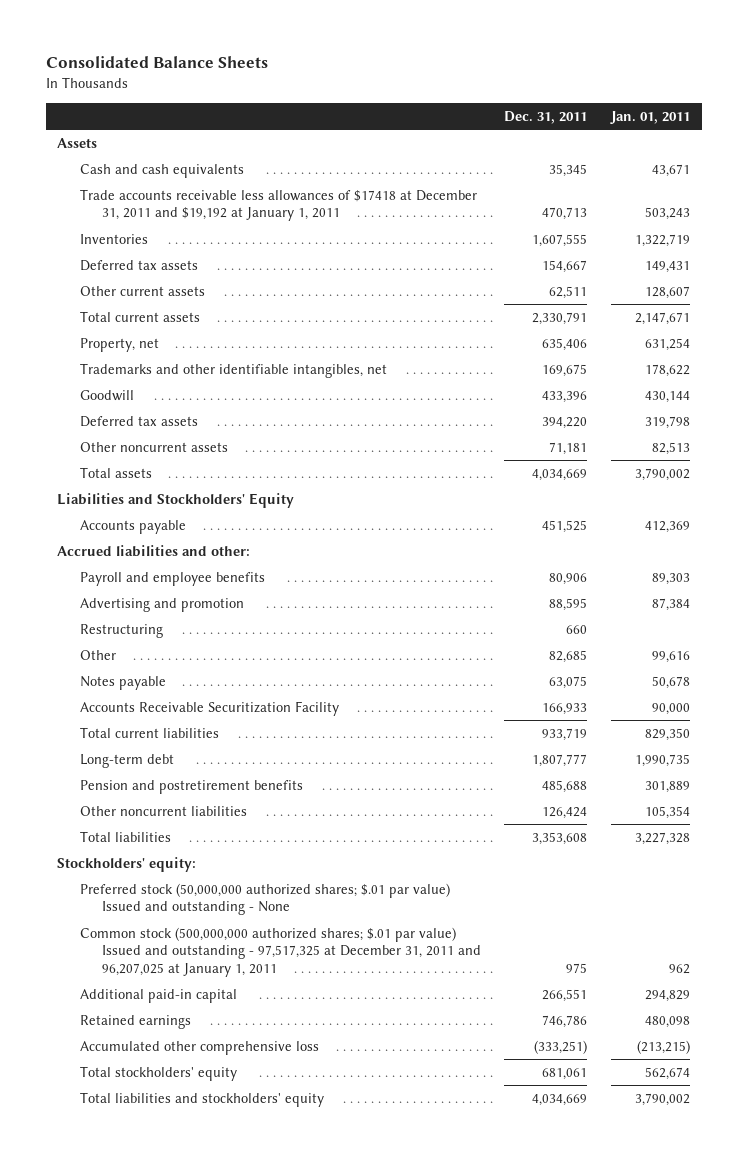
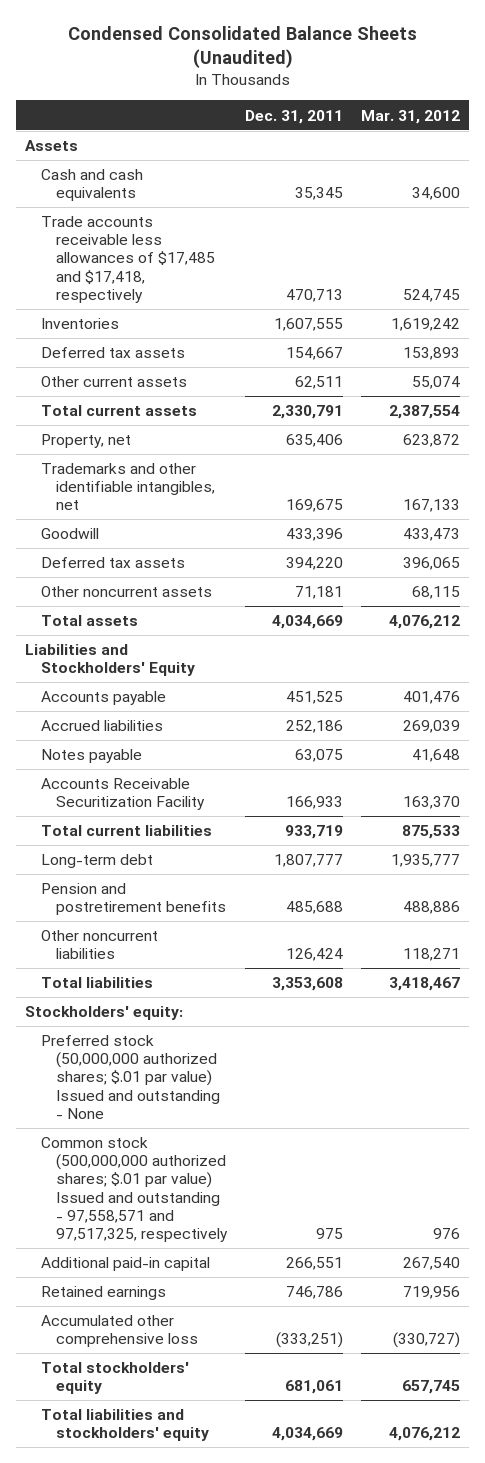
- Consolidated Balance Sheets
+ Condensed Consolidated Balance Sheets (Unaudited)
- | Dec. 31, 2011 | Jan. 01, 2011
+ | Dec. 31, 2011 | Mar. 31, 2012
- Trade accounts receivable less allowances of $17418 at December 31, 2011 and $19,192 at January 1, 2011 | 470,713 | 503,243
+ Trade accounts receivable less allowances of $17,485 and $17,418, respectively | 470,713 | 524,745
- Accrued liabilities and other:
- Payroll and employee benefits | 80,906 | 89,303
- Advertising and promotion | 88,595 | 87,384
- Restructuring | 660 |
- Other | 82,685 | 99,616
+ Accrued liabilities | 252,186 | 269,039
- Common stock (500,000,000 authorized shares; $.01 par value) Issued and outstanding - 97,517,325 at December 31, 2011 and 96,207,025 at January 1, 2011 | 975 | 962
+ Common stock (500,000,000 authorized shares; $.01 par value) Issued and outstanding - 97,558,571 and 97,517,325, respectively | 975 | 976

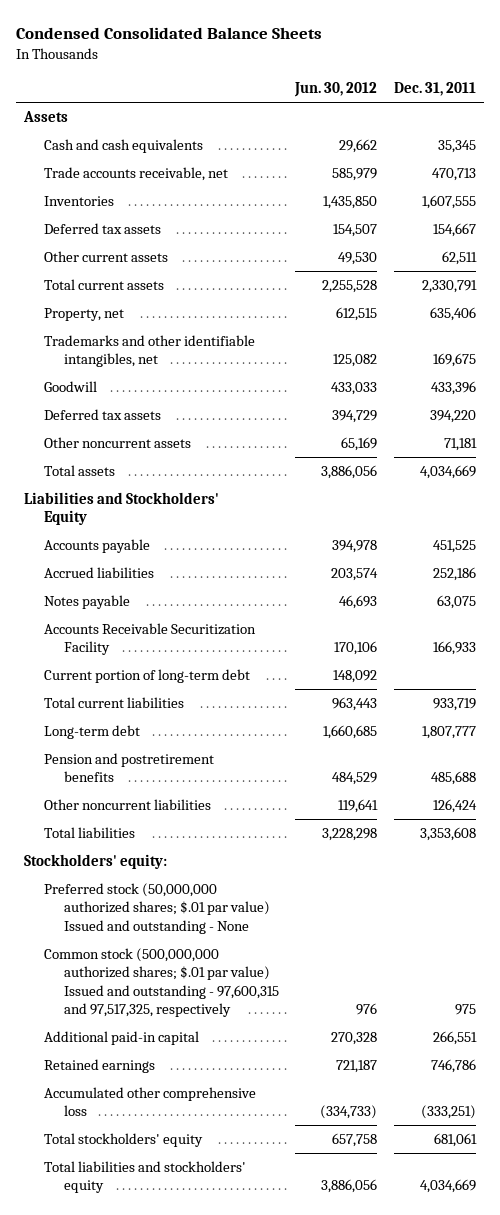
- Condensed Consolidated Balance Sheets (Unaudited)
+ Condensed Consolidated Balance Sheets
- | Dec. 31, 2011 | Mar. 31, 2012
+ | Jun. 30, 2012 | Dec. 31, 2011
- Trade accounts receivable less allowances of $17,485 and $17,418, respectively | 470,713 | 524,745
+ Trade accounts receivable, net | 585,979 | 470,713
+ Current portion of long-term debt | 148,092 |
- Common stock (500,000,000 authorized shares; $.01 par value) Issued and outstanding - 97,558,571 and 97,517,325, respectively | 975 | 976
+ Common stock (500,000,000 authorized shares; $.01 par value) Issued and outstanding - 97,600,315 and 97,517,325, respectively | 976 | 975

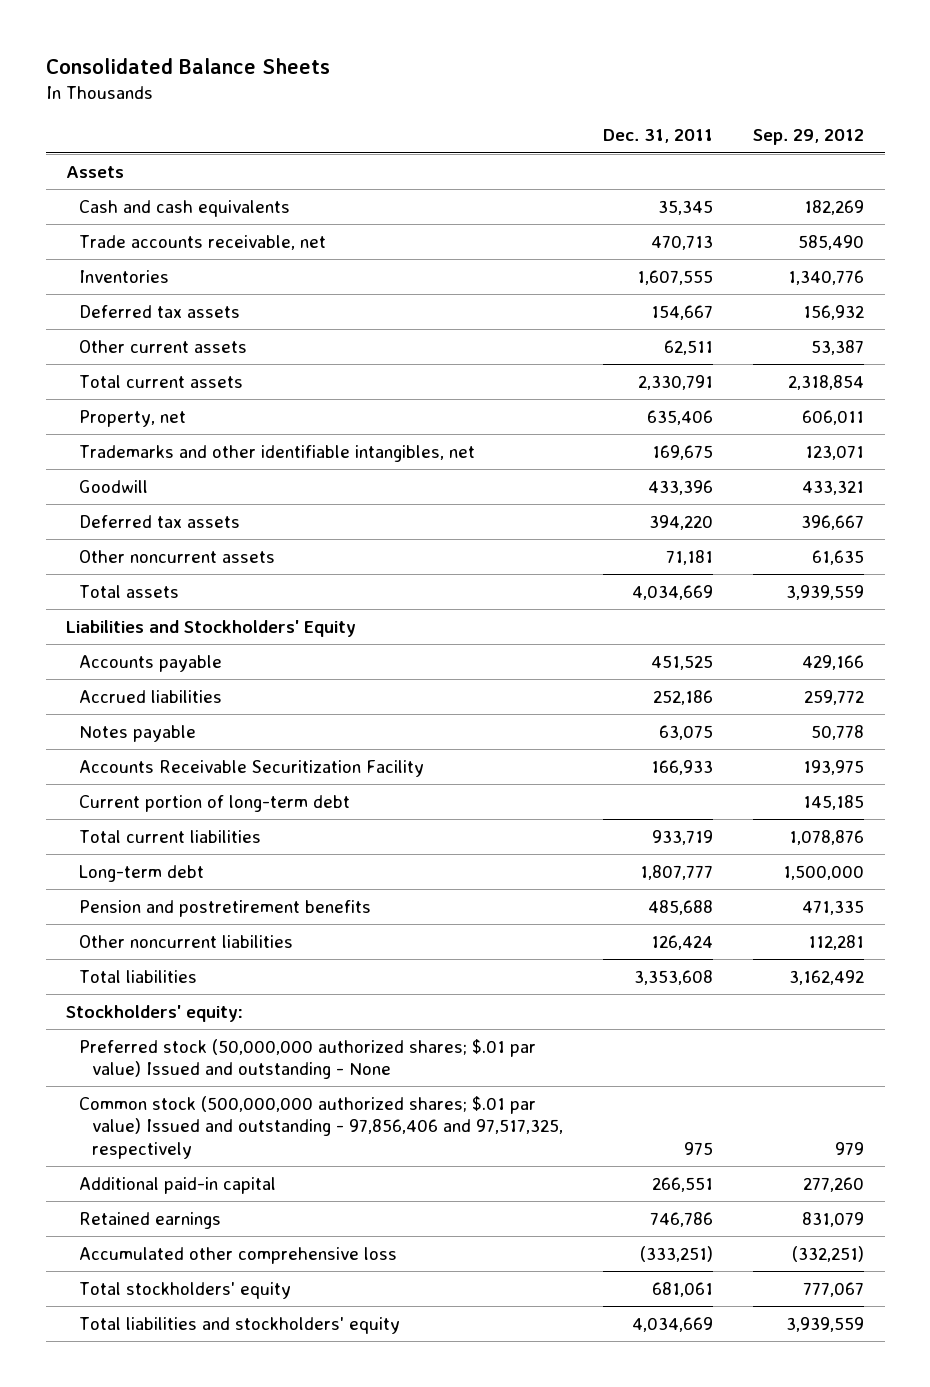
- Condensed Consolidated Balance Sheets
+ Consolidated Balance Sheets
- | Jun. 30, 2012 | Dec. 31, 2011
+ | Dec. 31, 2011 | Sep. 29, 2012
- Common stock (500,000,000 authorized shares; $.01 par value) Issued and outstanding - 97,600,315 and 97,517,325, respectively | 976 | 975
+ Common stock (500,000,000 authorized shares; $.01 par value) Issued and outstanding - 97,856,406 and 97,517,325, respectively | 975 | 979

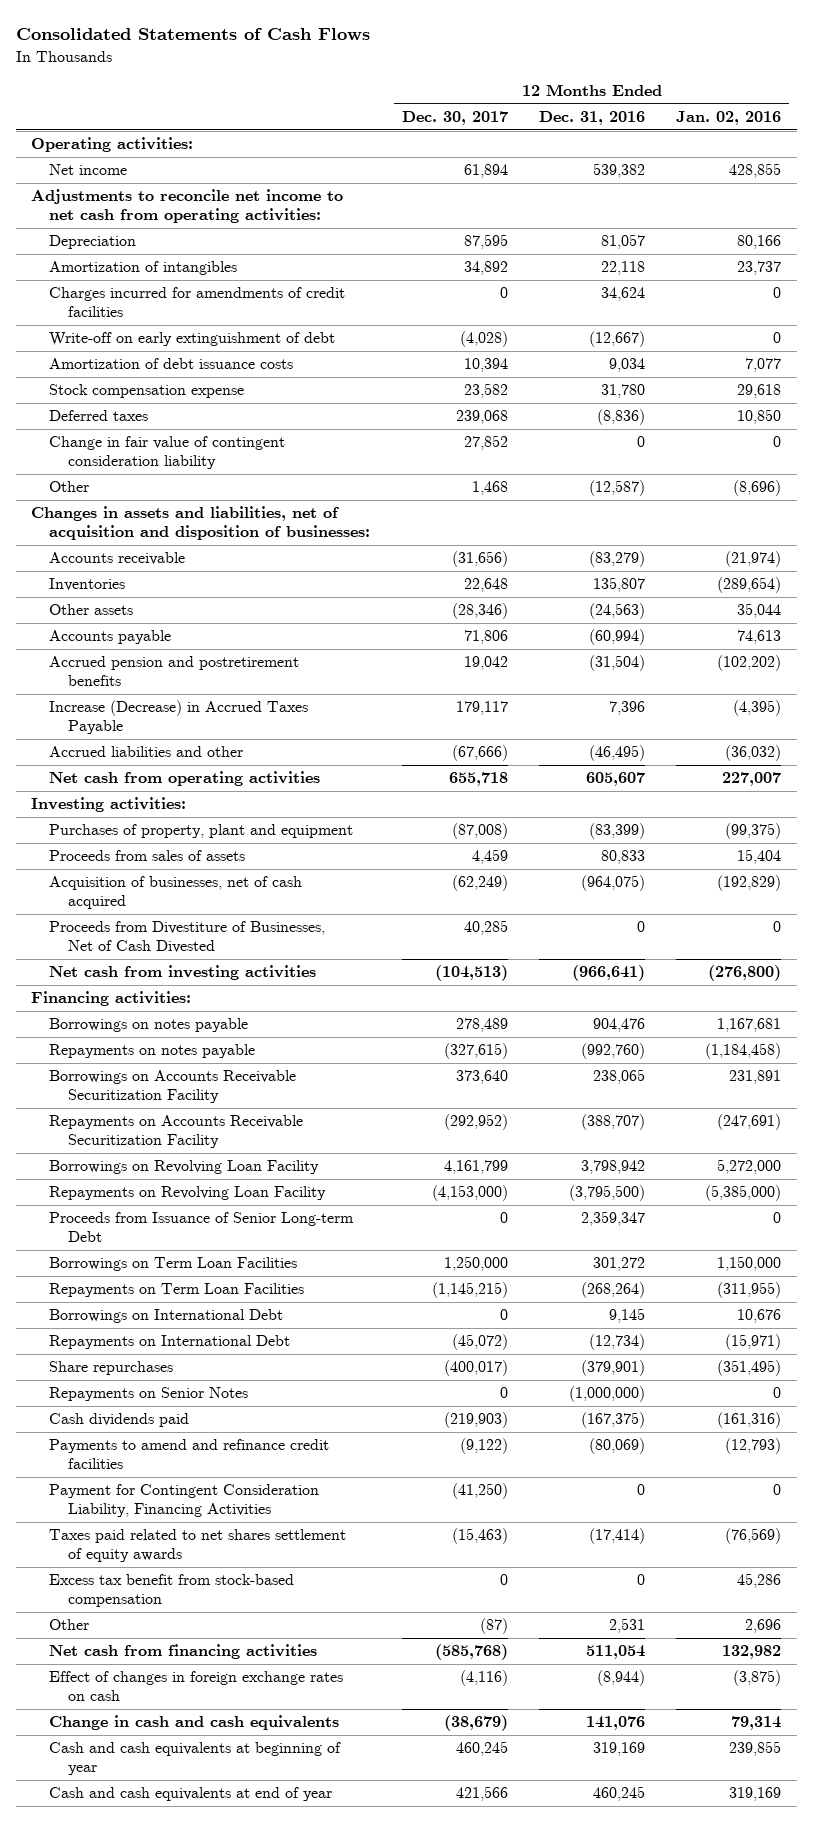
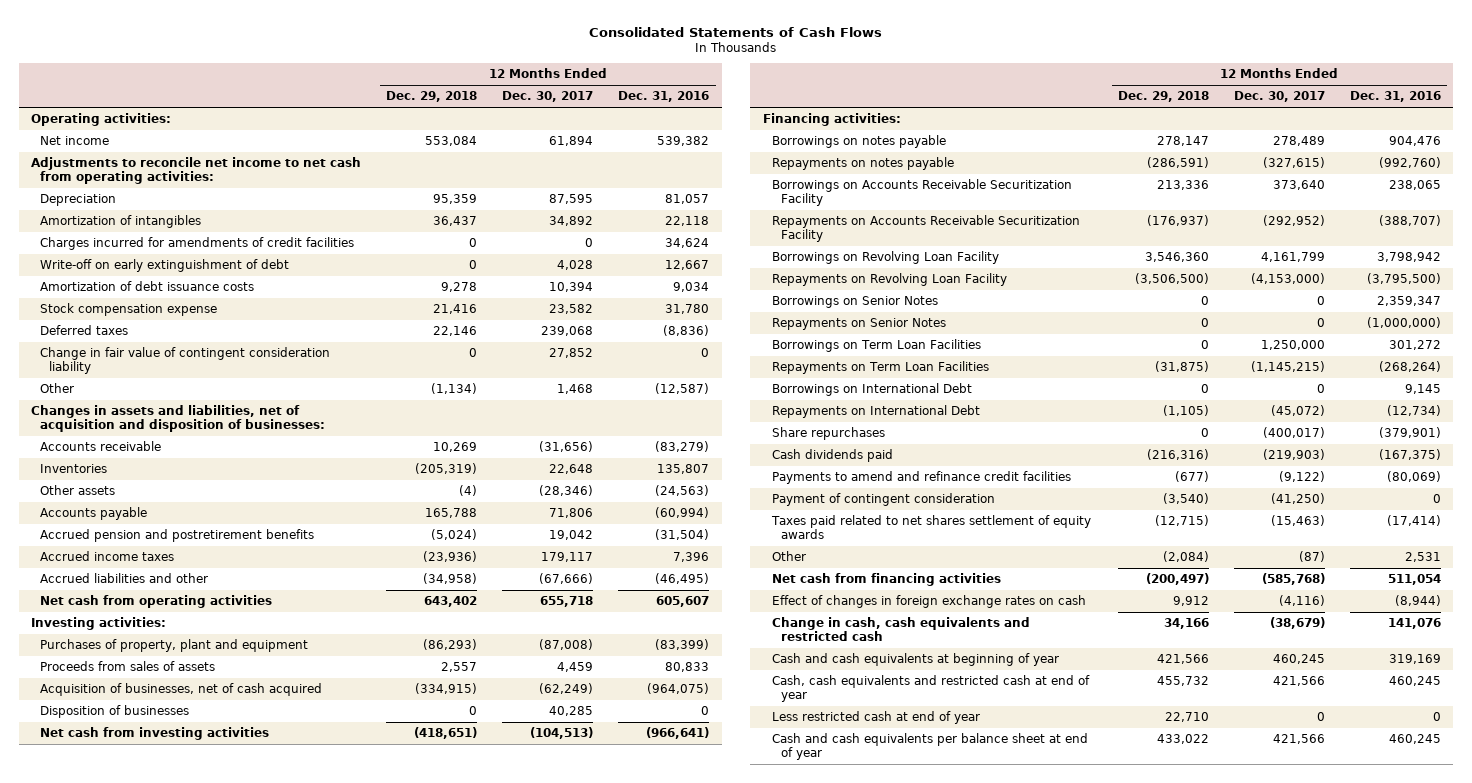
- | 12 Months Ended Dec. 30, 2017 | 12 Months Ended Dec. 31, 2016 | 12 Months Ended Jan. 02, 2016
+ | 12 Months Ended Dec. 29, 2018 | 12 Months Ended Dec. 30, 2017 | 12 Months Ended Dec. 31, 2016
- Write-off on early extinguishment of debt | (4,028) | (12,667) | 0
+ Write-off on early extinguishment of debt | 0 | 4,028 | 12,667
- Increase (Decrease) in Accrued Taxes Payable | 179,117 | 7,396 | (4,395)
+ Accrued income taxes | (23,936) | 179,117 | 7,396
- Proceeds from Divestiture of Businesses, Net of Cash Divested | 40,285 | 0 | 0
+ Disposition of businesses | 0 | 40,285 | 0
- Proceeds from Issuance of Senior Long-term Debt | 0 | 2,359,347 | 0
+ Borrowings on Senior Notes | 0 | 0 | 2,359,347
moved up: Repayments on Senior Notes | 0 | 0 | (1,000,000)
- Payment for Contingent Consideration Liability, Financing Activities | (41,250) | 0 | 0
+ Payment of contingent consideration | (3,540) | (41,250) | 0
- Excess tax benefit from stock-based compensation | 0 | 0 | 45,286
- Change in cash and cash equivalents | (38,679) | 141,076 | 79,314
+ Change in cash, cash equivalents and restricted cash | 34,166 | (38,679) | 141,076
- Cash and cash equivalents at end of year | 421,566 | 460,245 | 319,169
+ Cash, cash equivalents and restricted cash at end of year | 455,732 | 421,566 | 460,245
+ Less restricted cash at end of year | 22,710 | 0 | 0
+ Cash and cash equivalents per balance sheet at end of year | 433,022 | 421,566 | 460,245

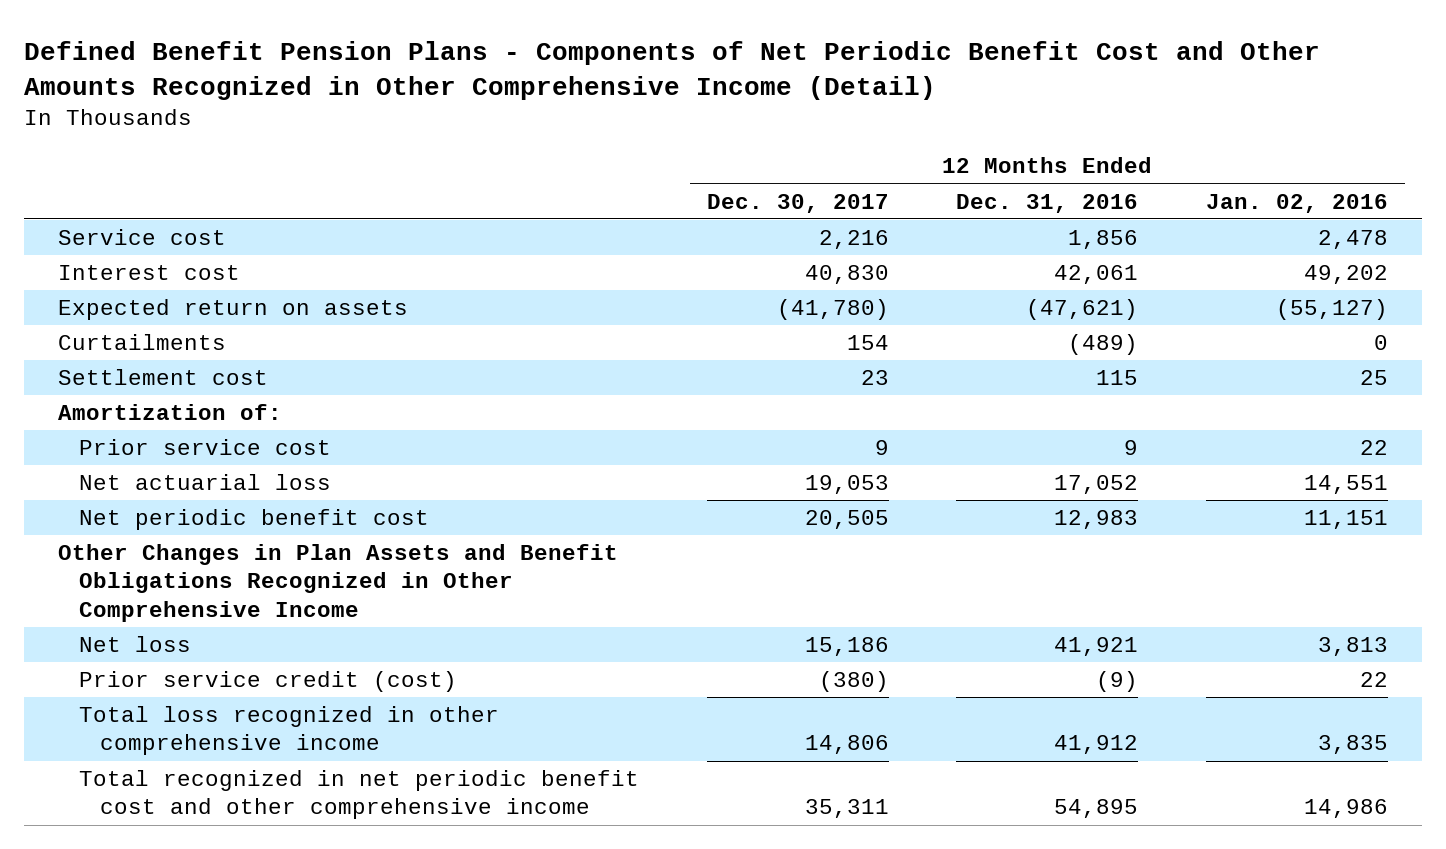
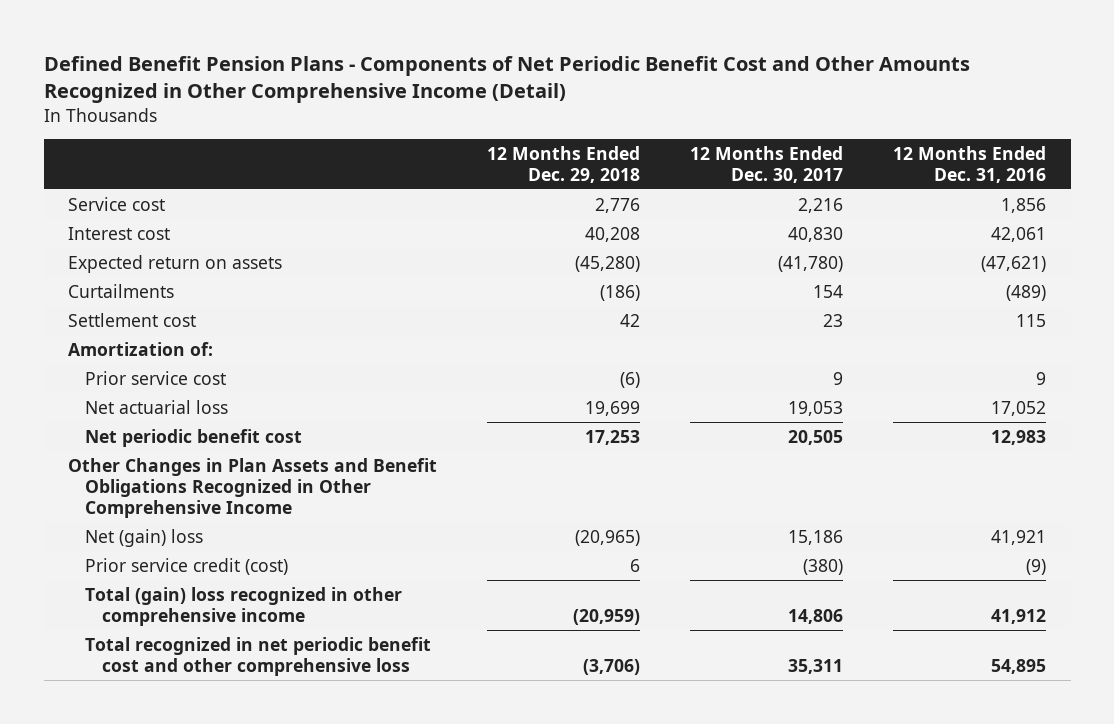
- | 12 Months Ended Dec. 30, 2017 | 12 Months Ended Dec. 31, 2016 | 12 Months Ended Jan. 02, 2016
+ | 12 Months Ended Dec. 29, 2018 | 12 Months Ended Dec. 30, 2017 | 12 Months Ended Dec. 31, 2016
- Net loss | 15,186 | 41,921 | 3,813
+ Net (gain) loss | (20,965) | 15,186 | 41,921
- Total loss recognized in other comprehensive income | 14,806 | 41,912 | 3,835
- Total recognized in net periodic benefit cost and other comprehensive income | 35,311 | 54,895 | 14,986
+ Total (gain) loss recognized in other comprehensive income | (20,959) | 14,806 | 41,912
+ Total recognized in net periodic benefit cost and other comprehensive loss | (3,706) | 35,311 | 54,895

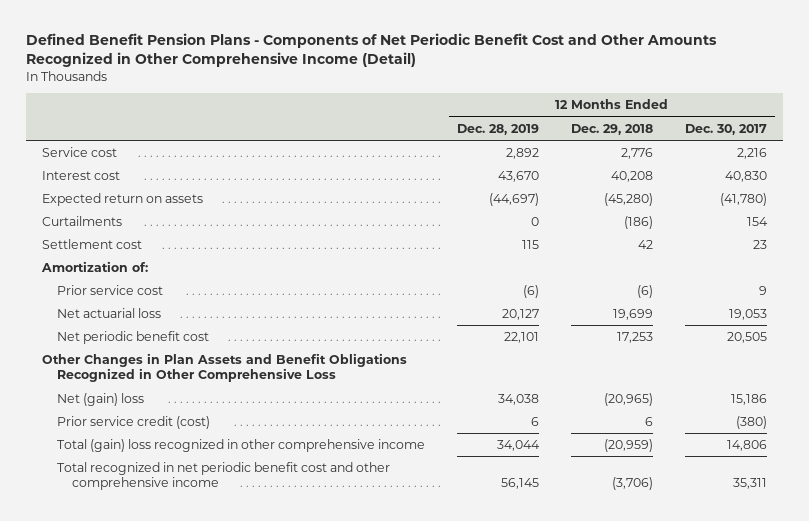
- | 12 Months Ended Dec. 29, 2018 | 12 Months Ended Dec. 30, 2017 | 12 Months Ended Dec. 31, 2016
+ | 12 Months Ended Dec. 28, 2019 | 12 Months Ended Dec. 29, 2018 | 12 Months Ended Dec. 30, 2017
- Other Changes in Plan Assets and Benefit Obligations Recognized in Other Comprehensive Income
+ Other Changes in Plan Assets and Benefit Obligations Recognized in Other Comprehensive Loss
- Total recognized in net periodic benefit cost and other comprehensive loss | (3,706) | 35,311 | 54,895
+ Total recognized in net periodic benefit cost and other comprehensive income | 56,145 | (3,706) | 35,311

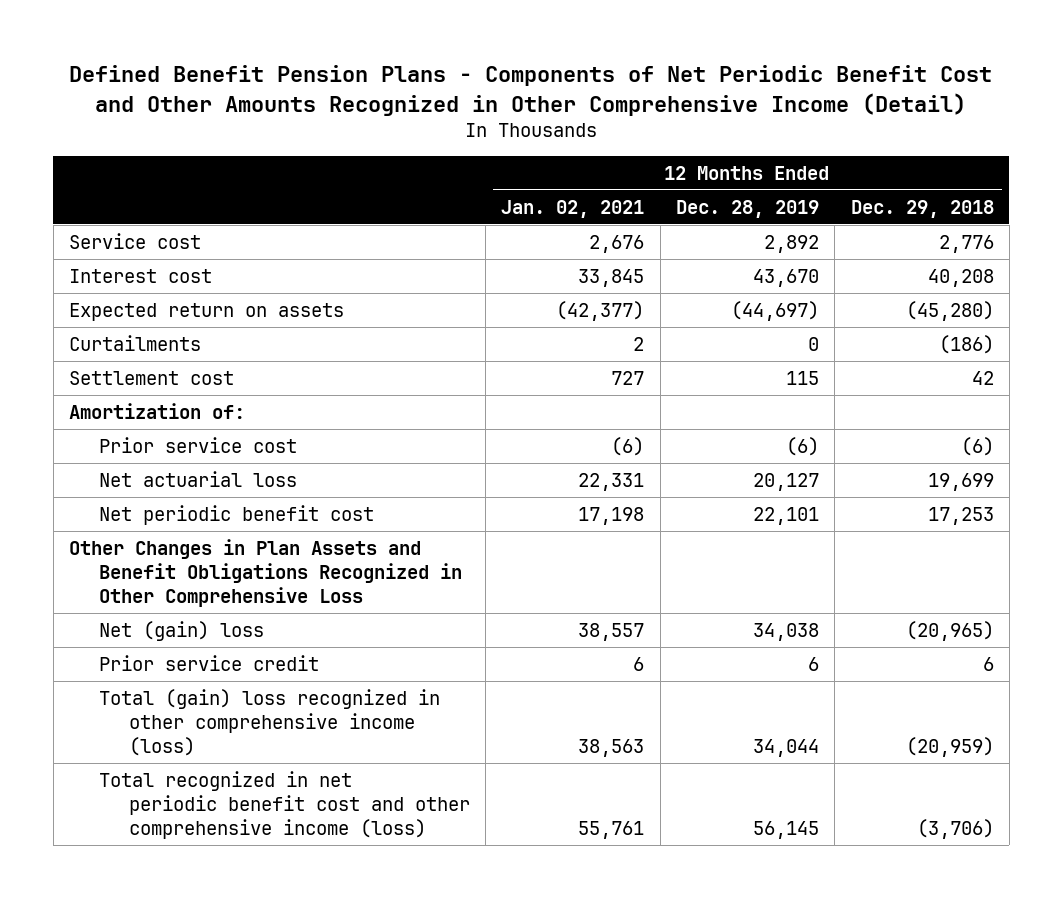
- | 12 Months Ended Dec. 28, 2019 | 12 Months Ended Dec. 29, 2018 | 12 Months Ended Dec. 30, 2017
+ | 12 Months Ended Jan. 02, 2021 | 12 Months Ended Dec. 28, 2019 | 12 Months Ended Dec. 29, 2018
- Prior service credit (cost) | 6 | 6 | (380)
- Total (gain) loss recognized in other comprehensive income | 34,044 | (20,959) | 14,806
- Total recognized in net periodic benefit cost and other comprehensive income | 56,145 | (3,706) | 35,311
+ Prior service credit | 6 | 6 | 6
+ Total (gain) loss recognized in other comprehensive income (loss) | 38,563 | 34,044 | (20,959)
+ Total recognized in net periodic benefit cost and other comprehensive income (loss) | 55,761 | 56,145 | (3,706)

